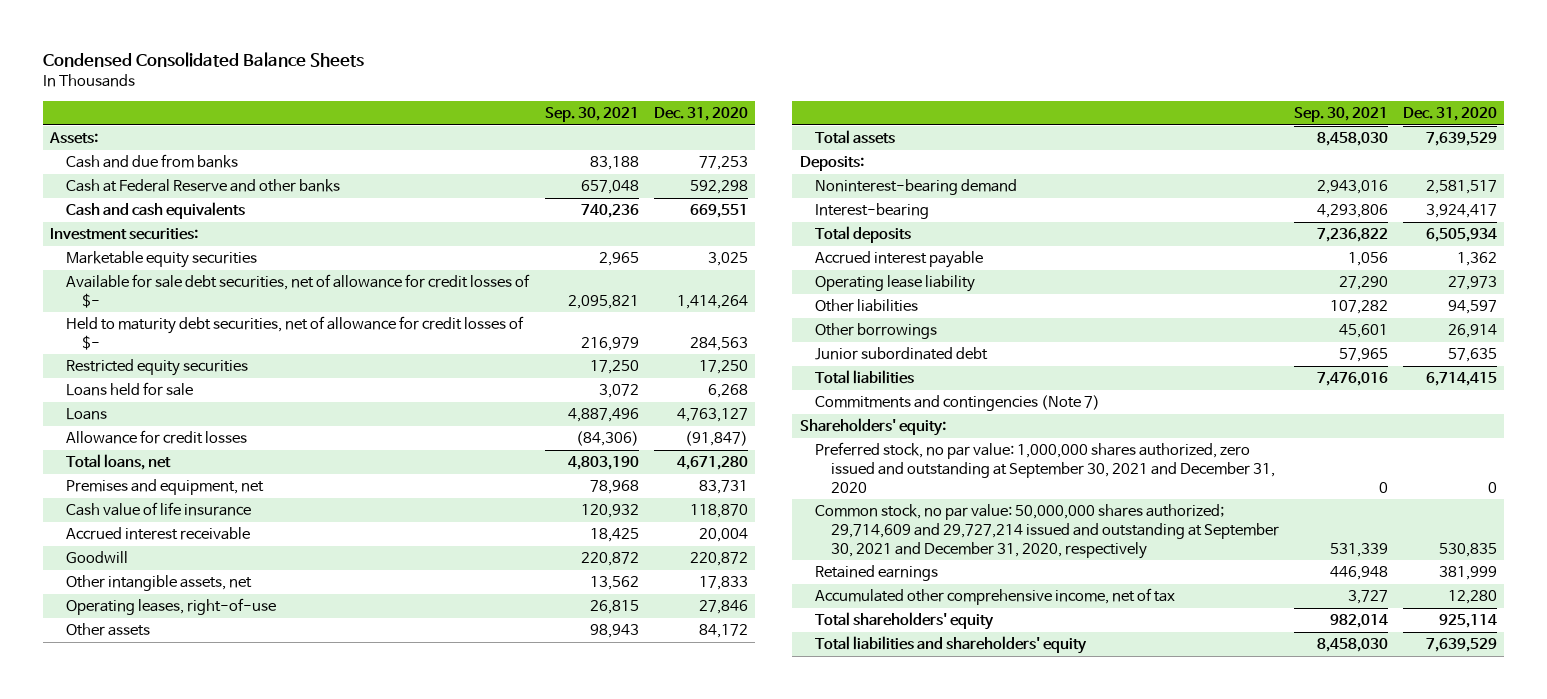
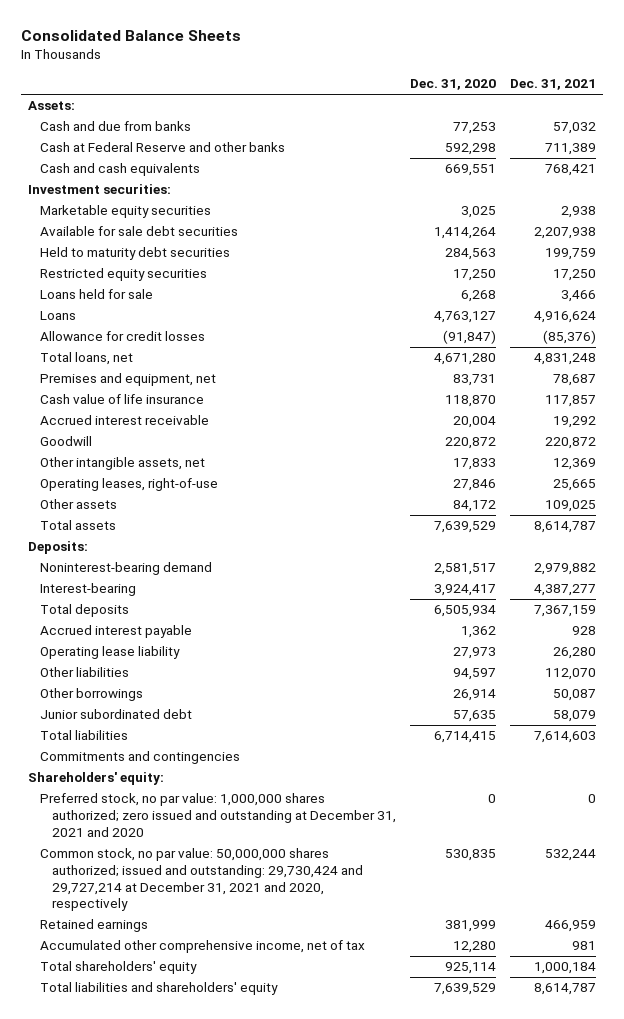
- Condensed Consolidated Balance Sheets
+ Consolidated Balance Sheets
- | Sep. 30, 2021 | Dec. 31, 2020
+ | Dec. 31, 2020 | Dec. 31, 2021
- Available for sale debt securities, net of allowance for credit losses of $- | 2,095,821 | 1,414,264
- Held to maturity debt securities, net of allowance for credit losses of $- | 216,979 | 284,563
+ Available for sale debt securities | 1,414,264 | 2,207,938
+ Held to maturity debt securities | 284,563 | 199,759
- Commitments and contingencies (Note 7)
+ Commitments and contingencies
- Preferred stock, no par value: 1,000,000 shares authorized, zero issued and outstanding at September 30, 2021 and December 31, 2020 | 0 | 0
- Common stock, no par value: 50,000,000 shares authorized; 29,714,609 and 29,727,214 issued and outstanding at September 30, 2021 and December 31, 2020, respectively | 531,339 | 530,835
+ Preferred stock, no par value: 1,000,000 shares authorized; zero issued and outstanding at December 31, 2021 and 2020 | 0 | 0
+ Common stock, no par value: 50,000,000 shares authorized; issued and outstanding: 29,730,424 and 29,727,214 at December 31, 2021 and 2020, respectively | 530,835 | 532,244

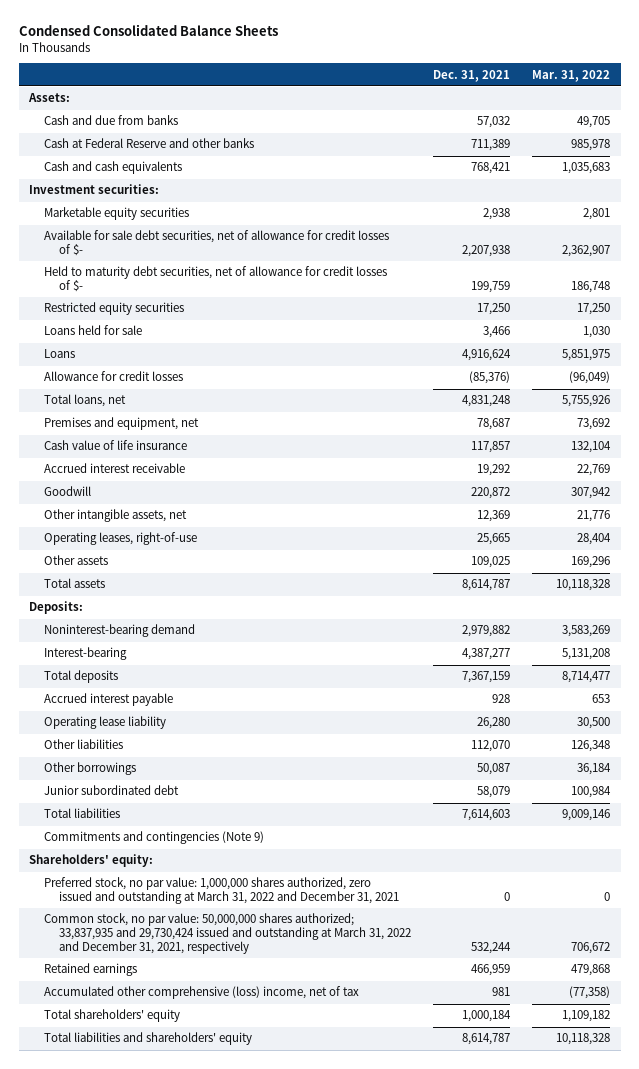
- Consolidated Balance Sheets
+ Condensed Consolidated Balance Sheets
- | Dec. 31, 2020 | Dec. 31, 2021
+ | Dec. 31, 2021 | Mar. 31, 2022
- Available for sale debt securities | 1,414,264 | 2,207,938
- Held to maturity debt securities | 284,563 | 199,759
+ Available for sale debt securities, net of allowance for credit losses of $- | 2,207,938 | 2,362,907
+ Held to maturity debt securities, net of allowance for credit losses of $- | 199,759 | 186,748
- Commitments and contingencies
+ Commitments and contingencies (Note 9)
- Preferred stock, no par value: 1,000,000 shares authorized; zero issued and outstanding at December 31, 2021 and 2020 | 0 | 0
- Common stock, no par value: 50,000,000 shares authorized; issued and outstanding: 29,730,424 and 29,727,214 at December 31, 2021 and 2020, respectively | 530,835 | 532,244
+ Preferred stock, no par value: 1,000,000 shares authorized, zero issued and outstanding at March 31, 2022 and December 31, 2021 | 0 | 0
+ Common stock, no par value: 50,000,000 shares authorized; 33,837,935 and 29,730,424 issued and outstanding at March 31, 2022 and December 31, 2021, respectively | 532,244 | 706,672
- Accumulated other comprehensive income, net of tax | 12,280 | 981
+ Accumulated other comprehensive (loss) income, net of tax | 981 | (77,358)

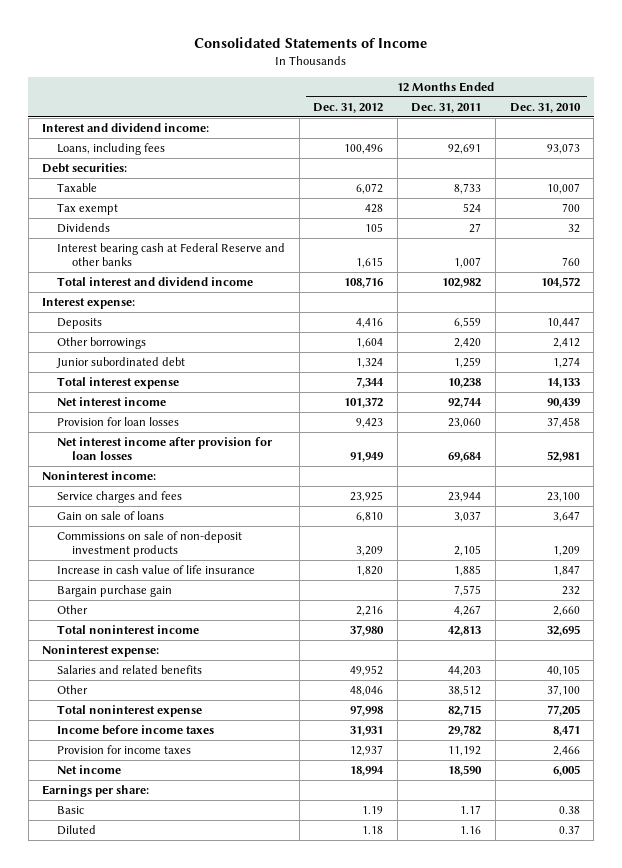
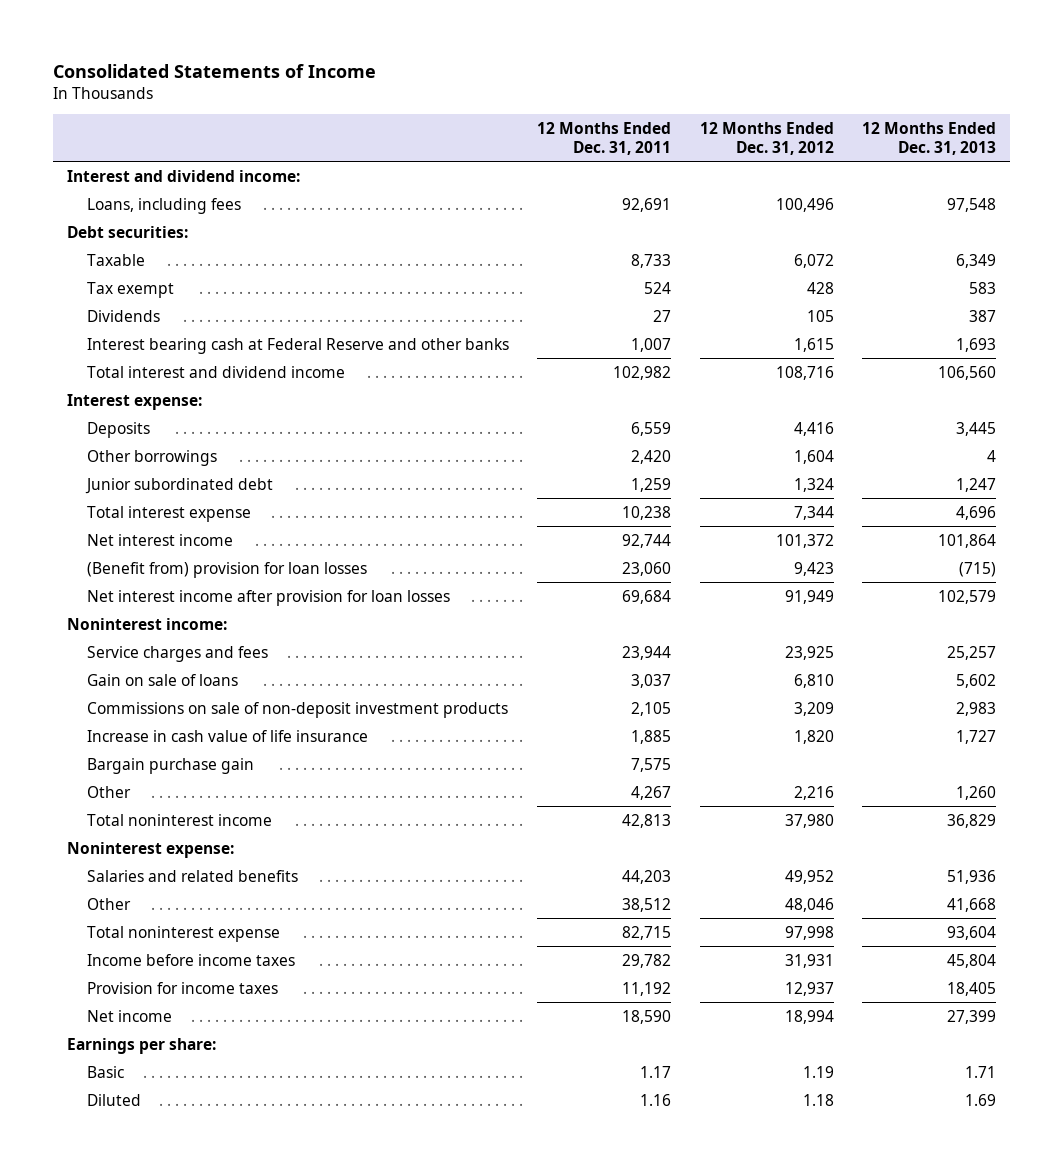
- | 12 Months Ended Dec. 31, 2012 | 12 Months Ended Dec. 31, 2011 | 12 Months Ended Dec. 31, 2010
+ | 12 Months Ended Dec. 31, 2011 | 12 Months Ended Dec. 31, 2012 | 12 Months Ended Dec. 31, 2013
- Provision for loan losses | 9,423 | 23,060 | 37,458
+ (Benefit from) provision for loan losses | 23,060 | 9,423 | (715)

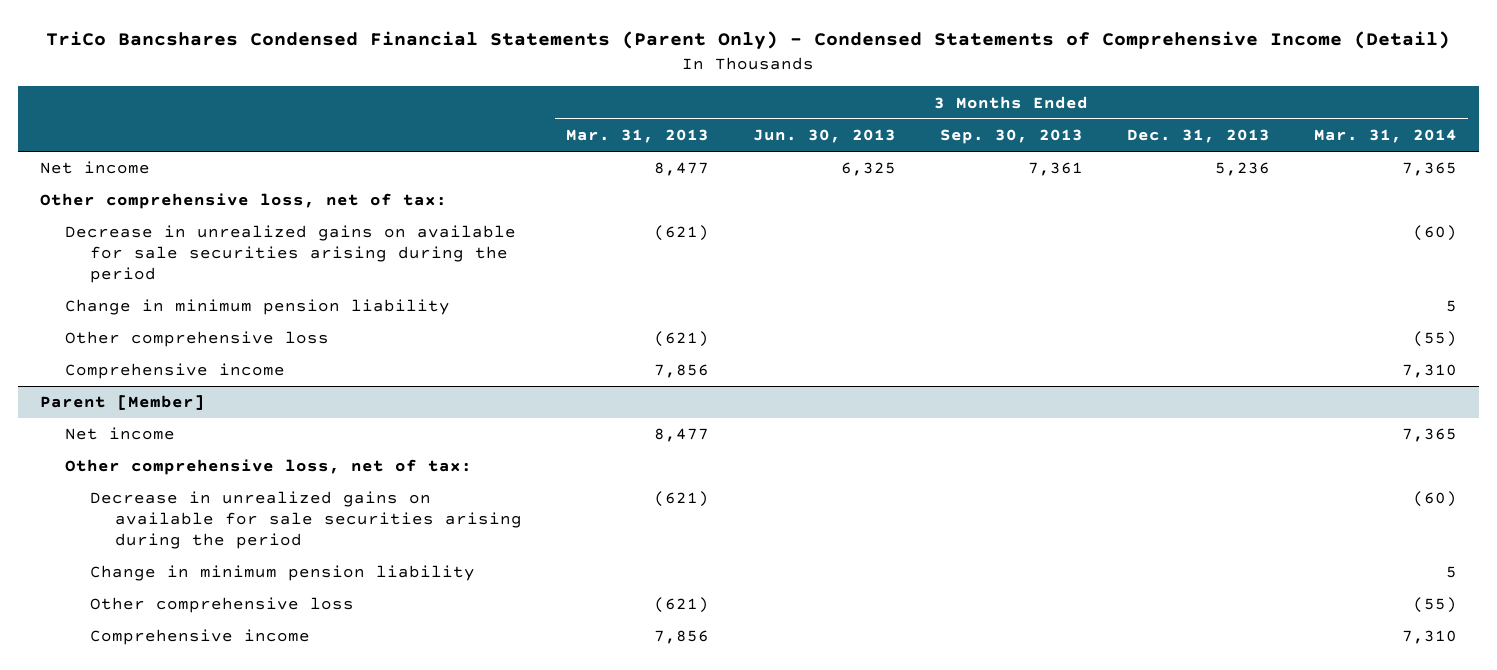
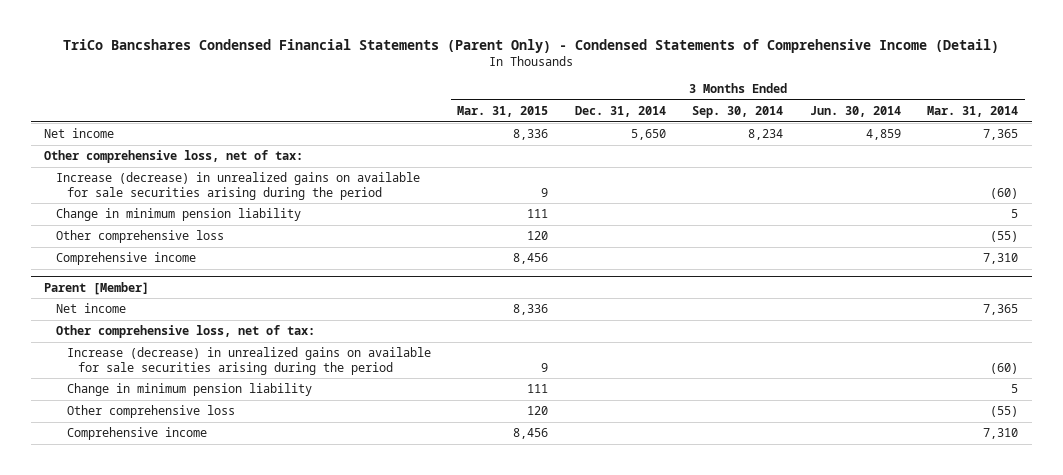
- | 3 Months Ended Mar. 31, 2013 | 3 Months Ended Jun. 30, 2013 | 3 Months Ended Sep. 30, 2013 | 3 Months Ended Dec. 31, 2013 | 3 Months Ended Mar. 31, 2014
+ | 3 Months Ended Mar. 31, 2015 | 3 Months Ended Dec. 31, 2014 | 3 Months Ended Sep. 30, 2014 | 3 Months Ended Jun. 30, 2014 | 3 Months Ended Mar. 31, 2014
- Decrease in unrealized gains on available for sale securities arising during the period | (621) | | | | (60)
+ Increase (decrease) in unrealized gains on available for sale securities arising during the period | 9 | | | | (60)
@ Parent [Member]
- Decrease in unrealized gains on available for sale securities arising during the period | (621) | | | | (60)
+ Increase (decrease) in unrealized gains on available for sale securities arising during the period | 9 | | | | (60)

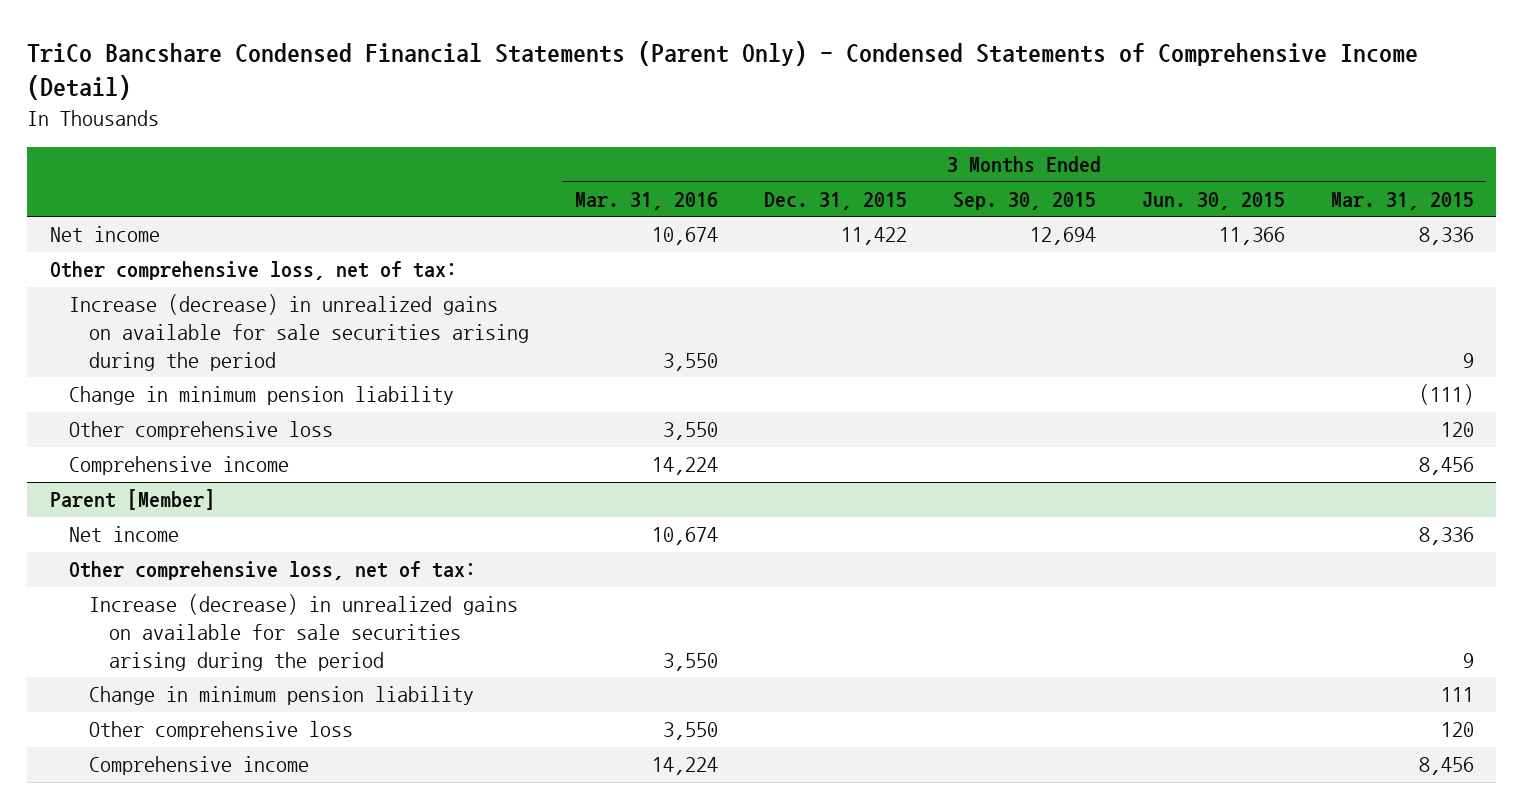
- TriCo Bancshares Condensed Financial Statements (Parent Only) - Condensed Statements of Comprehensive Income (Detail)
+ TriCo Bancshare Condensed Financial Statements (Parent Only) - Condensed Statements of Comprehensive Income (Detail)
- | 3 Months Ended Mar. 31, 2015 | 3 Months Ended Dec. 31, 2014 | 3 Months Ended Sep. 30, 2014 | 3 Months Ended Jun. 30, 2014 | 3 Months Ended Mar. 31, 2014
+ | 3 Months Ended Mar. 31, 2016 | 3 Months Ended Dec. 31, 2015 | 3 Months Ended Sep. 30, 2015 | 3 Months Ended Jun. 30, 2015 | 3 Months Ended Mar. 31, 2015
- Change in minimum pension liability | 111 | | | | 5
+ Change in minimum pension liability | | | | | (111)

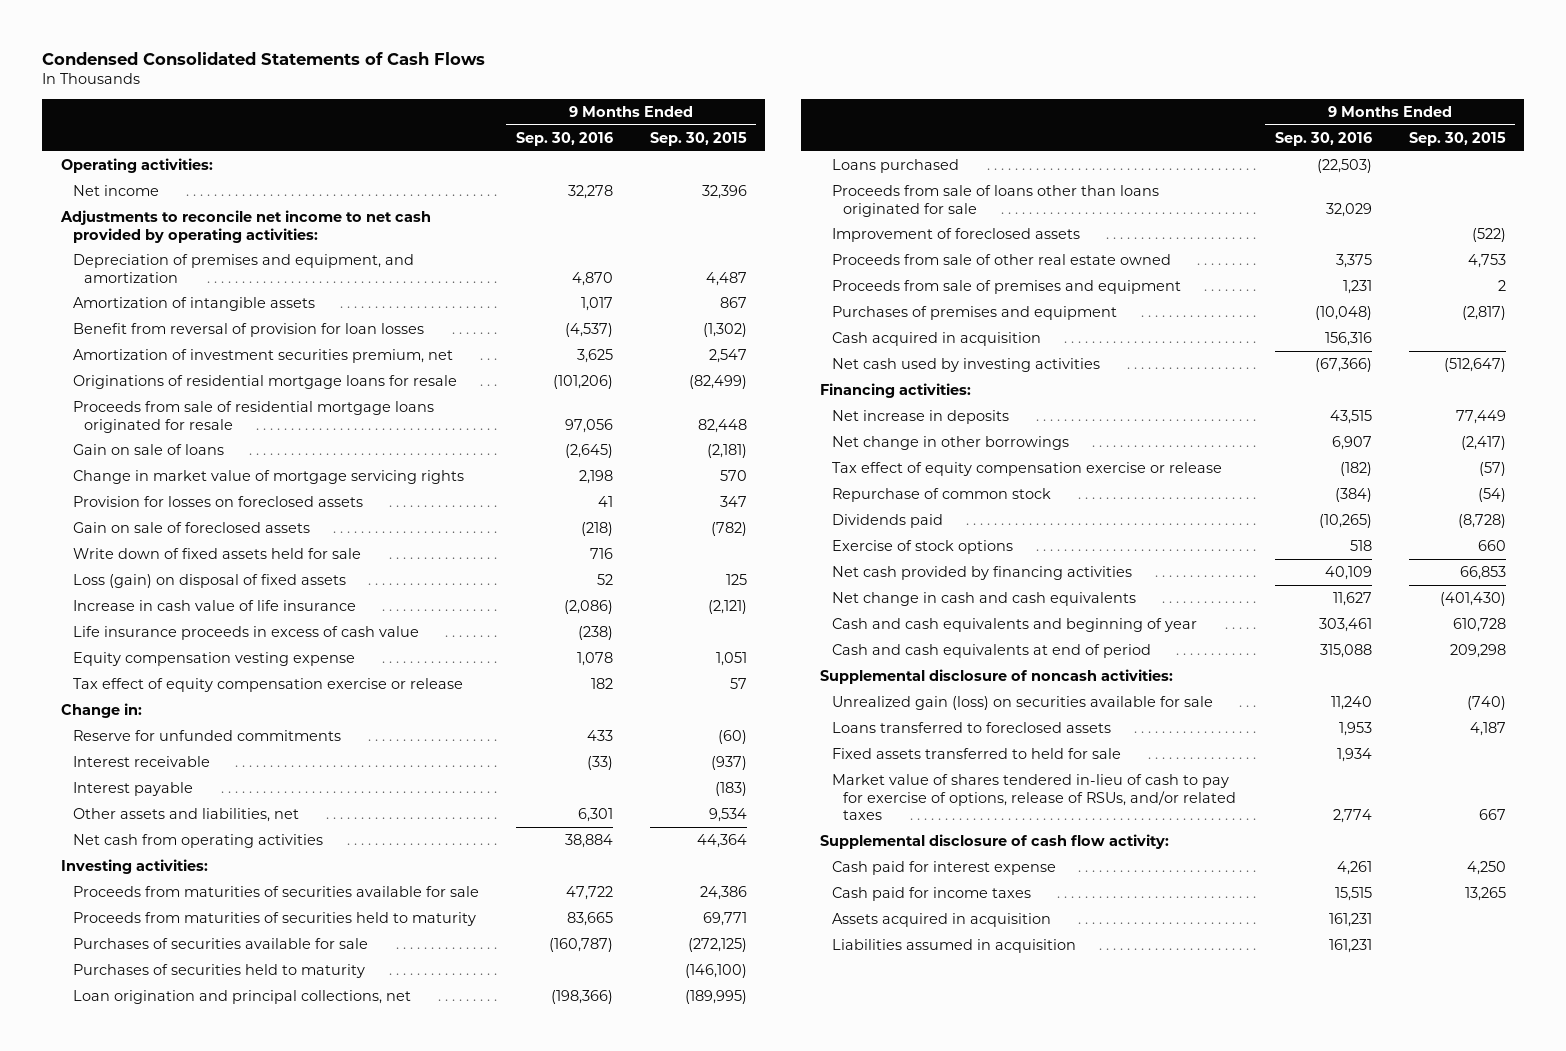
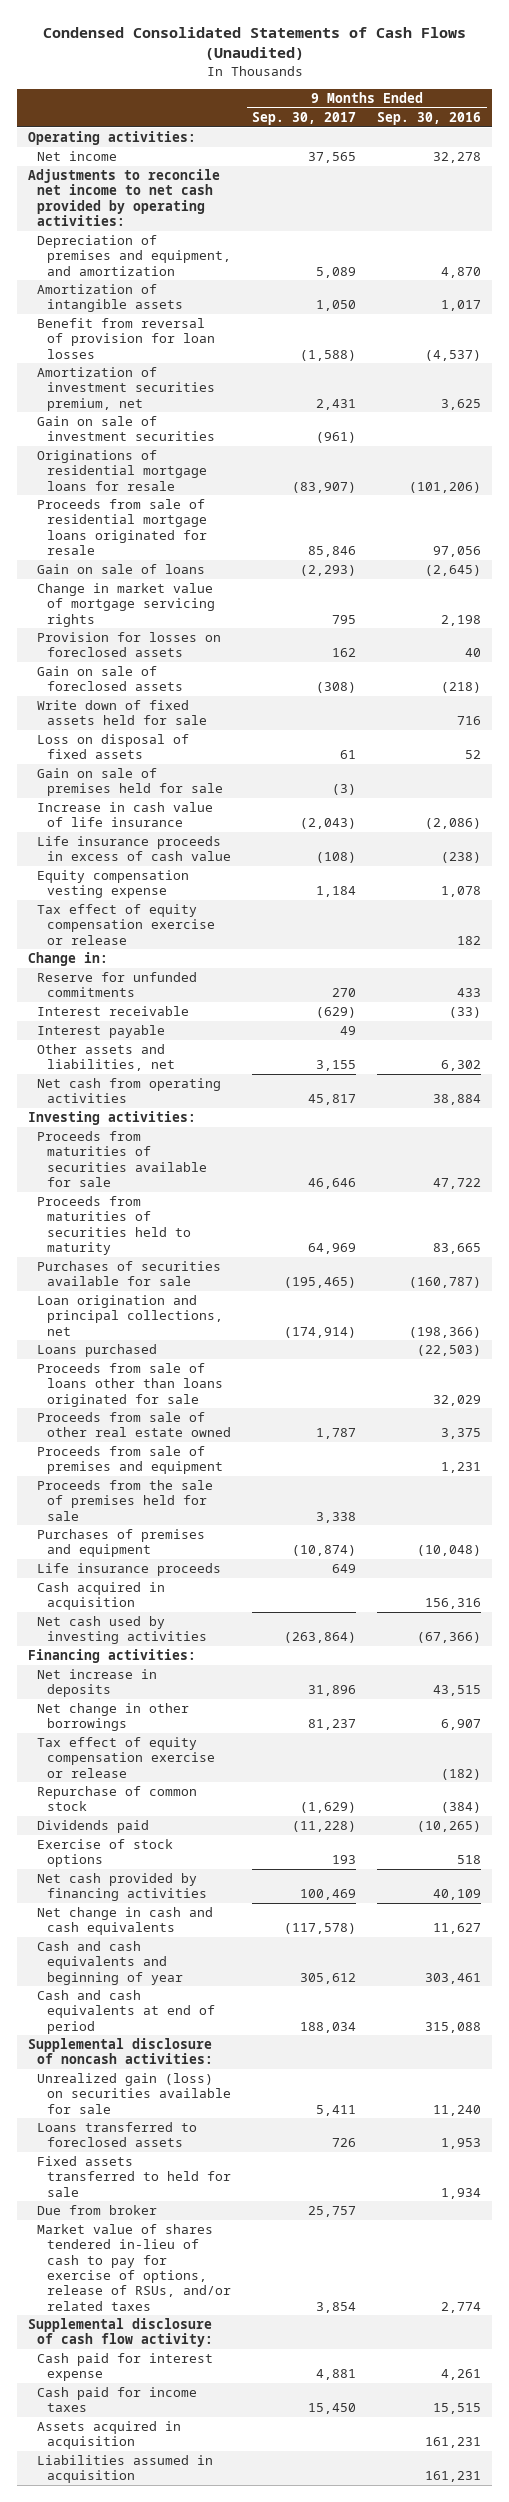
- Condensed Consolidated Statements of Cash Flows
+ Condensed Consolidated Statements of Cash Flows (Unaudited)
- | 9 Months Ended Sep. 30, 2016 | 9 Months Ended Sep. 30, 2015
+ | 9 Months Ended Sep. 30, 2017 | 9 Months Ended Sep. 30, 2016
+ Gain on sale of investment securities | (961) |
- Provision for losses on foreclosed assets | 41 | 347
+ Provision for losses on foreclosed assets | 162 | 40
- Loss (gain) on disposal of fixed assets | 52 | 125
+ Loss on disposal of fixed assets | 61 | 52
+ Gain on sale of premises held for sale | (3) |
- Other assets and liabilities, net | 6,301 | 9,534
+ Other assets and liabilities, net | 3,155 | 6,302
- Purchases of securities held to maturity | | (146,100)
- Improvement of foreclosed assets | | (522)
+ Proceeds from the sale of premises held for sale | 3,338 |
+ Life insurance proceeds | 649 |
+ Due from broker | 25,757 |

